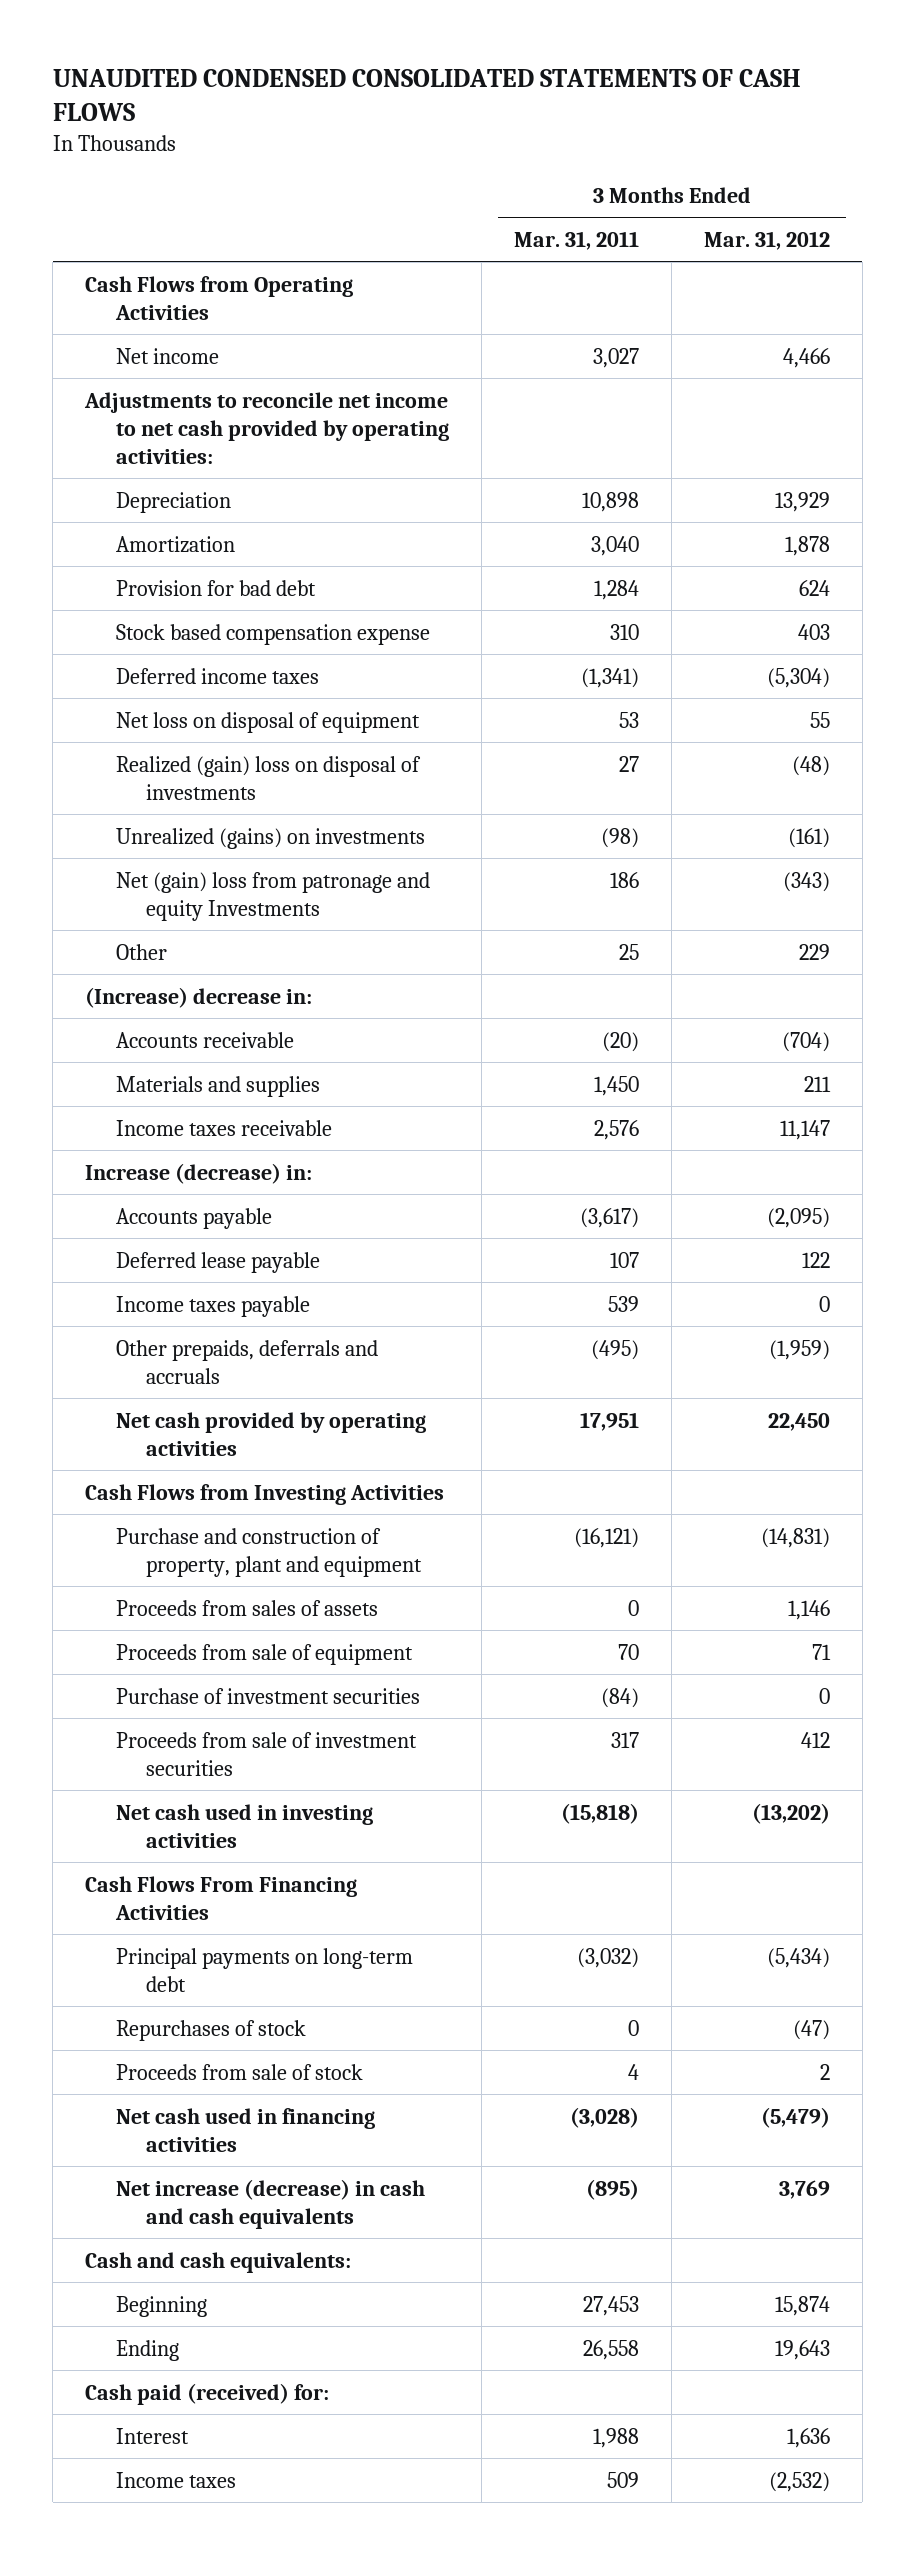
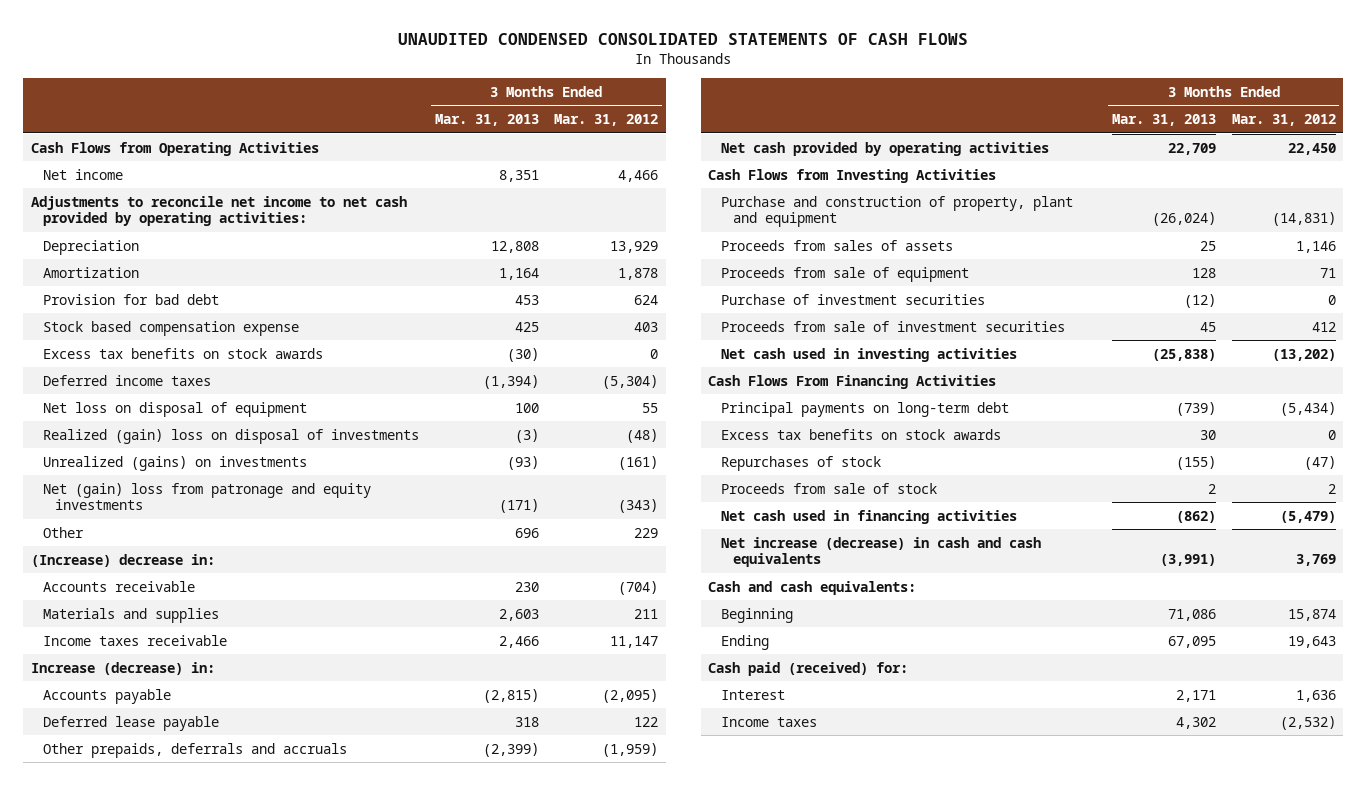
- | 3 Months Ended Mar. 31, 2011 | 3 Months Ended Mar. 31, 2012
+ | 3 Months Ended Mar. 31, 2013 | 3 Months Ended Mar. 31, 2012
+ Excess tax benefits on stock awards | (30) | 0
- Net (gain) loss from patronage and equity Investments | 186 | (343)
+ Net (gain) loss from patronage and equity investments | (171) | (343)
- Income taxes payable | 539 | 0
+ Excess tax benefits on stock awards | 30 | 0

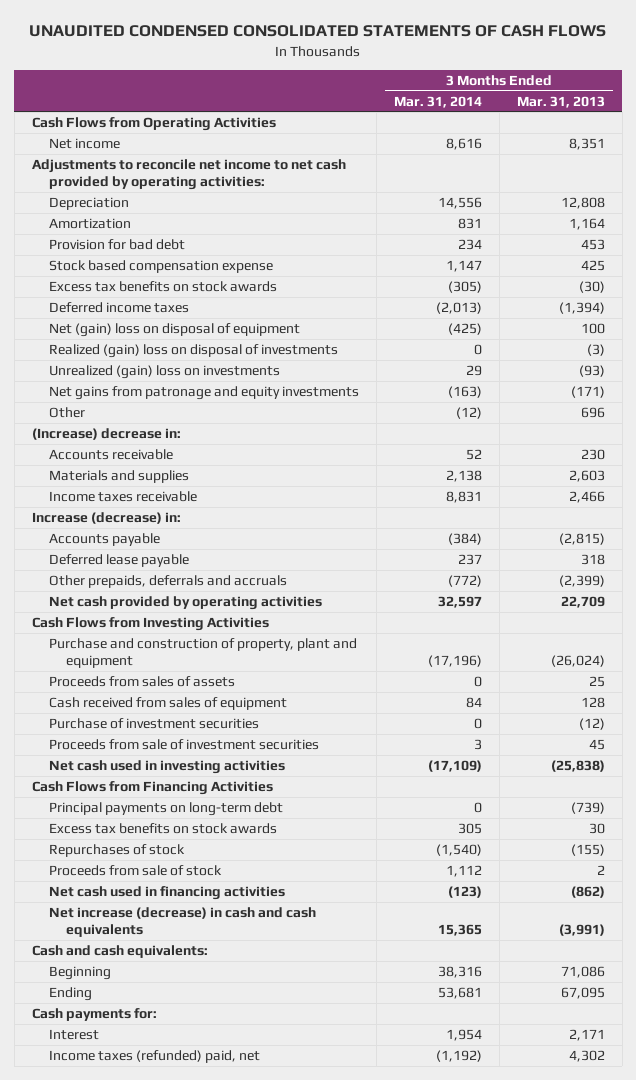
- | 3 Months Ended Mar. 31, 2013 | 3 Months Ended Mar. 31, 2012
+ | 3 Months Ended Mar. 31, 2014 | 3 Months Ended Mar. 31, 2013
- Net loss on disposal of equipment | 100 | 55
+ Net (gain) loss on disposal of equipment | (425) | 100
- Unrealized (gains) on investments | (93) | (161)
- Net (gain) loss from patronage and equity investments | (171) | (343)
+ Unrealized (gain) loss on investments | 29 | (93)
+ Net gains from patronage and equity investments | (163) | (171)
- Proceeds from sale of equipment | 128 | 71
+ Cash received from sales of equipment | 84 | 128
- Cash Flows From Financing Activities
+ Cash Flows from Financing Activities
- Cash paid (received) for:
+ Cash payments for:
- Income taxes | 4,302 | (2,532)
+ Income taxes (refunded) paid, net | (1,192) | 4,302

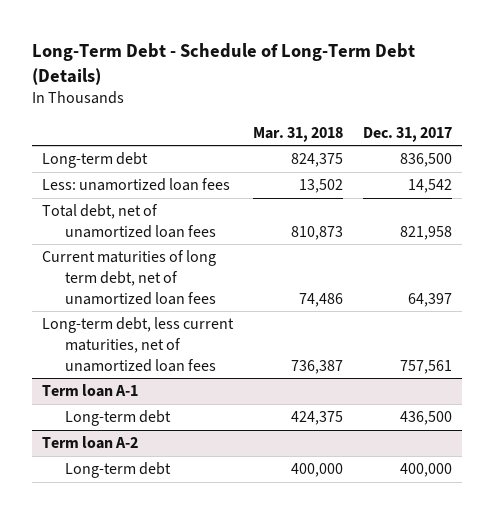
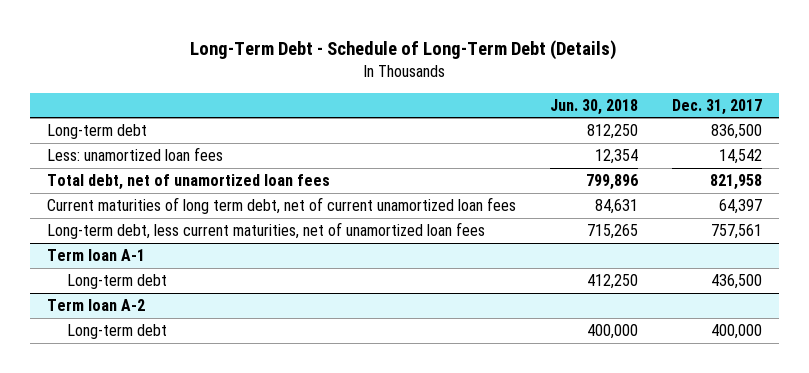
- | Mar. 31, 2018 | Dec. 31, 2017
+ | Jun. 30, 2018 | Dec. 31, 2017
- Current maturities of long term debt, net of unamortized loan fees | 74,486 | 64,397
+ Current maturities of long term debt, net of current unamortized loan fees | 84,631 | 64,397

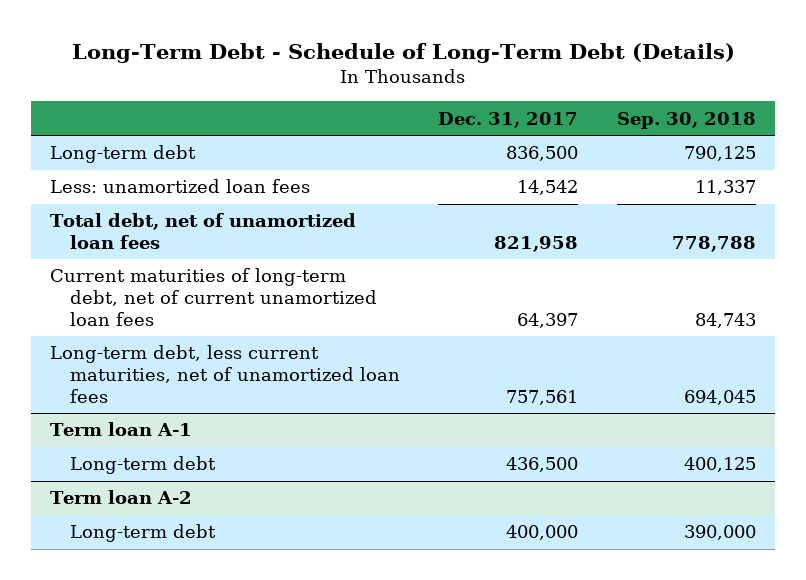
- | Jun. 30, 2018 | Dec. 31, 2017
+ | Dec. 31, 2017 | Sep. 30, 2018
- Current maturities of long term debt, net of current unamortized loan fees | 84,631 | 64,397
+ Current maturities of long-term debt, net of current unamortized loan fees | 64,397 | 84,743

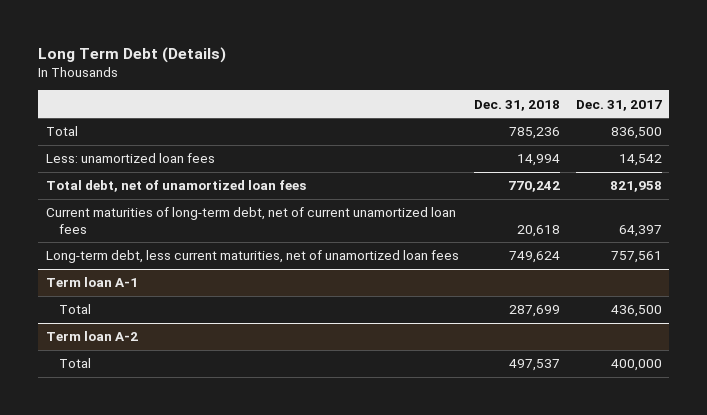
- Long-Term Debt - Schedule of Long-Term Debt (Details)
+ Long Term Debt (Details)
- | Dec. 31, 2017 | Sep. 30, 2018
+ | Dec. 31, 2018 | Dec. 31, 2017
- Long-term debt | 836,500 | 790,125
+ Total | 785,236 | 836,500
@ Term loan A-1
- Long-term debt | 436,500 | 400,125
+ Total | 287,699 | 436,500
@ Term loan A-2
- Long-term debt | 400,000 | 390,000
+ Total | 497,537 | 400,000

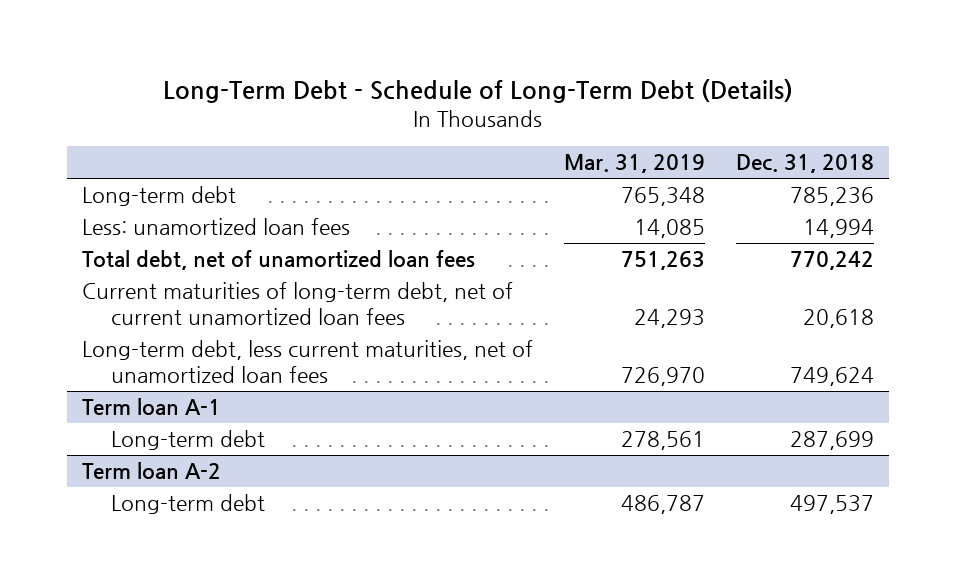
- Long Term Debt (Details)
+ Long-Term Debt - Schedule of Long-Term Debt (Details)
- | Dec. 31, 2018 | Dec. 31, 2017
+ | Mar. 31, 2019 | Dec. 31, 2018
- Total | 785,236 | 836,500
+ Long-term debt | 765,348 | 785,236
@ Term loan A-1
- Total | 287,699 | 436,500
+ Long-term debt | 278,561 | 287,699
@ Term loan A-2
- Total | 497,537 | 400,000
+ Long-term debt | 486,787 | 497,537

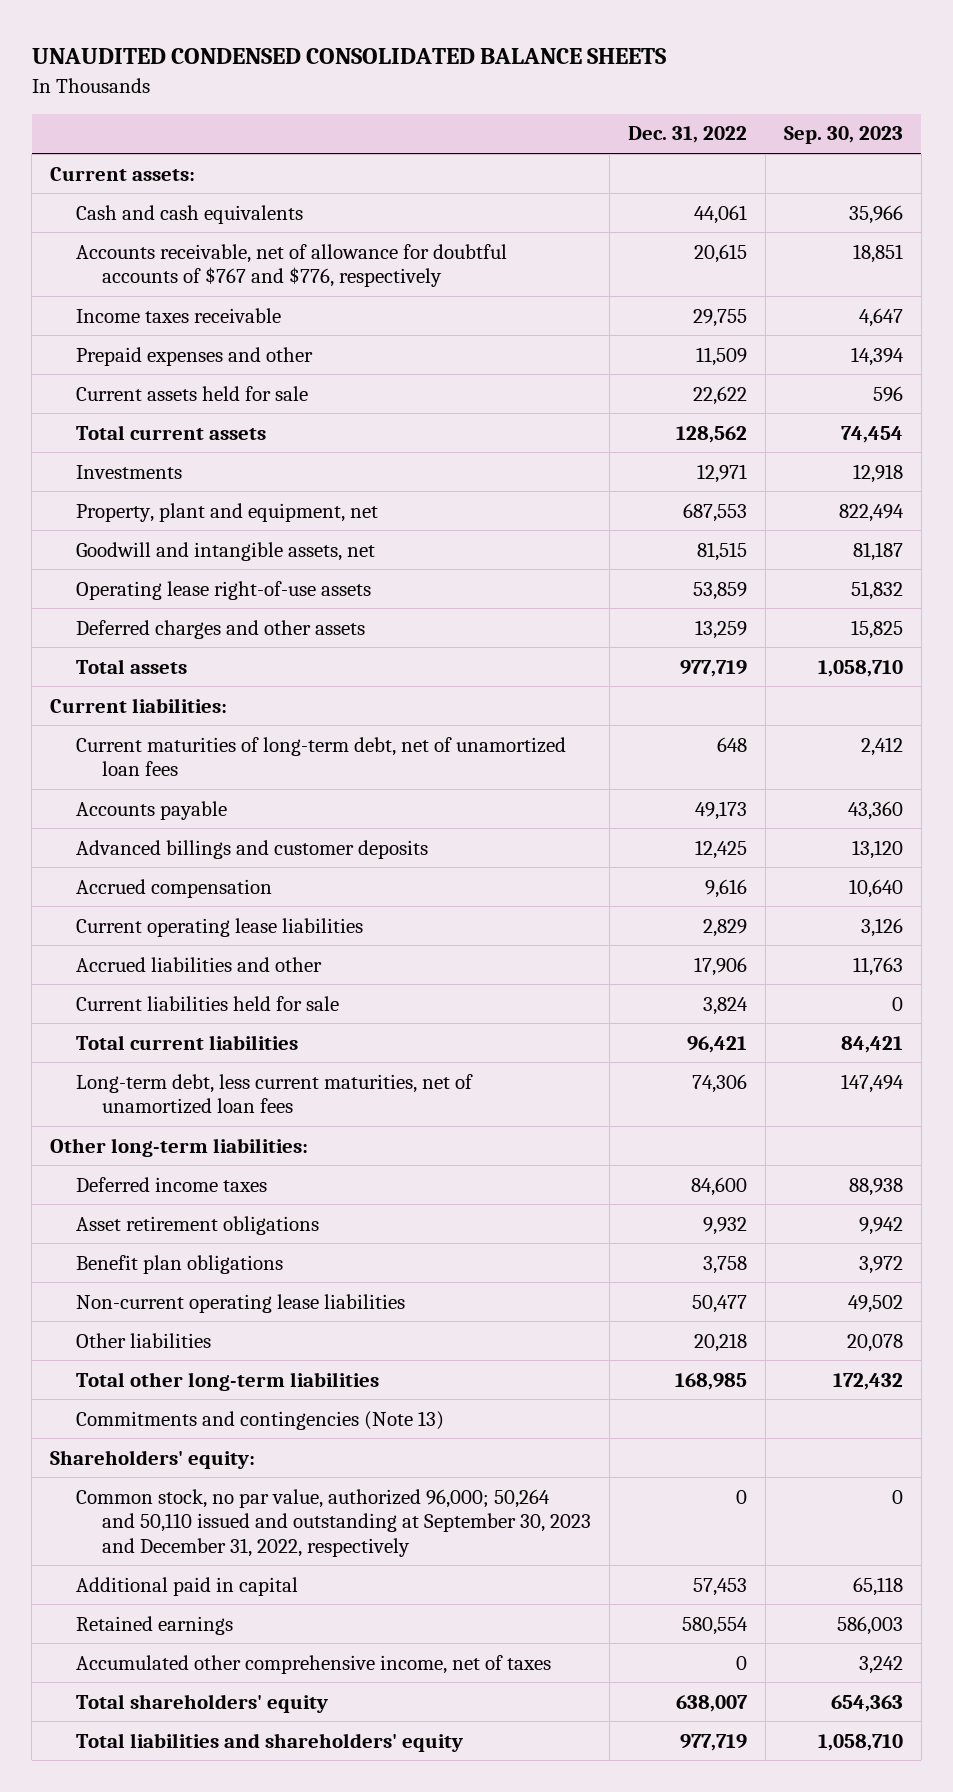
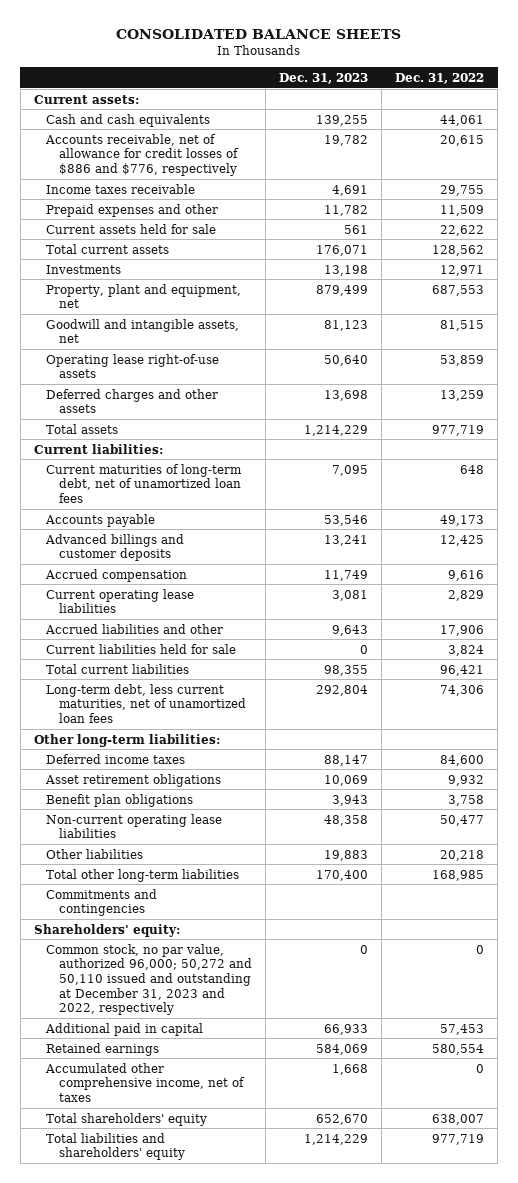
- UNAUDITED CONDENSED CONSOLIDATED BALANCE SHEETS
+ CONSOLIDATED BALANCE SHEETS
- | Dec. 31, 2022 | Sep. 30, 2023
+ | Dec. 31, 2023 | Dec. 31, 2022
- Accounts receivable, net of allowance for doubtful accounts of $767 and $776, respectively | 20,615 | 18,851
+ Accounts receivable, net of allowance for credit losses of $886 and $776, respectively | 19,782 | 20,615
- Commitments and contingencies (Note 13)
+ Commitments and contingencies
- Common stock, no par value, authorized 96,000; 50,264 and 50,110 issued and outstanding at September 30, 2023 and December 31, 2022, respectively | 0 | 0
+ Common stock, no par value, authorized 96,000; 50,272 and 50,110 issued and outstanding at December 31, 2023 and 2022, respectively | 0 | 0

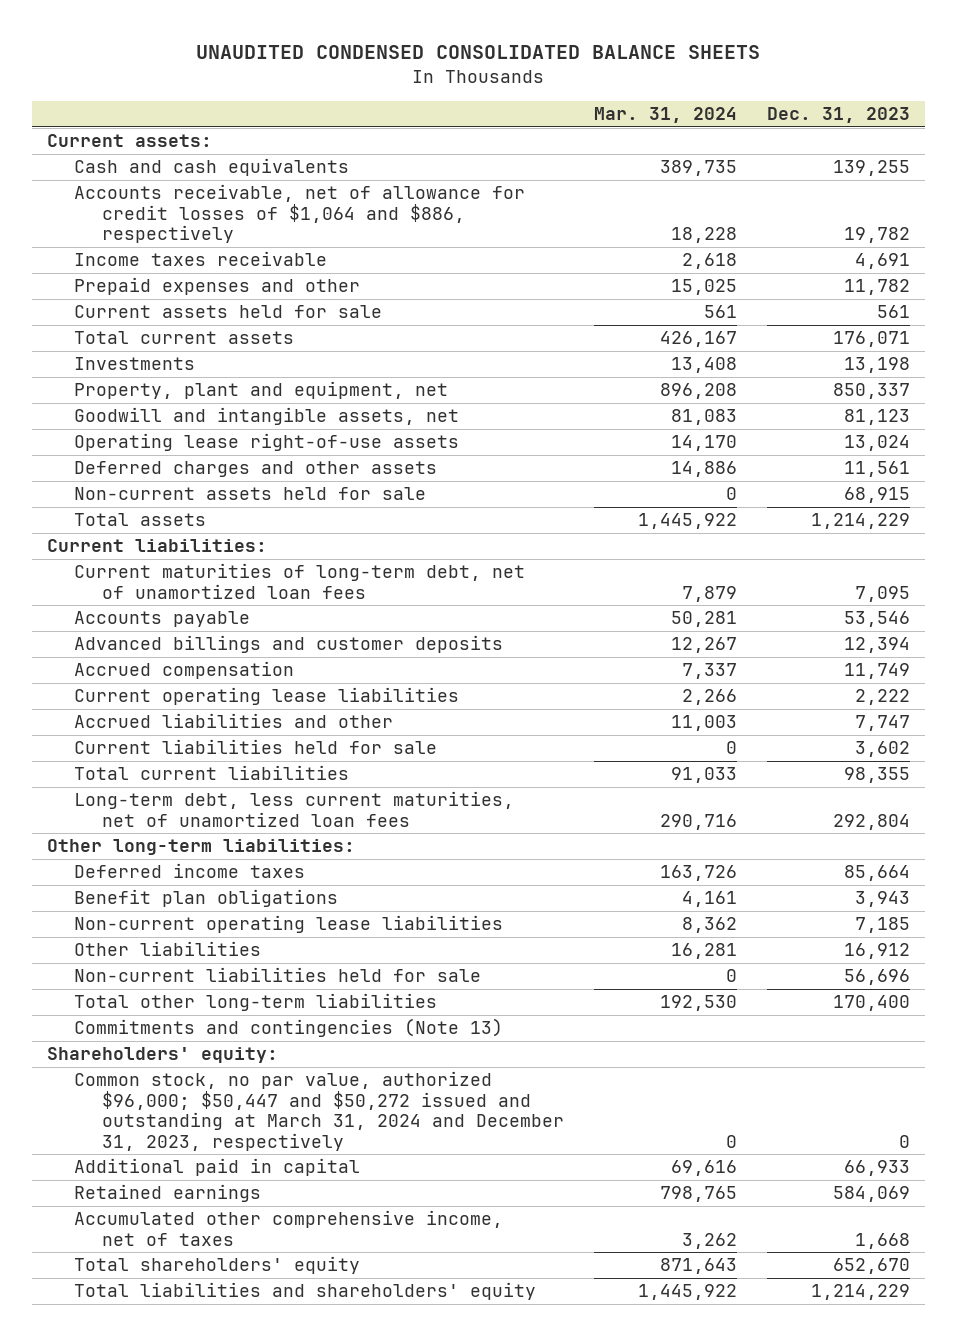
- CONSOLIDATED BALANCE SHEETS
+ UNAUDITED CONDENSED CONSOLIDATED BALANCE SHEETS
- | Dec. 31, 2023 | Dec. 31, 2022
+ | Mar. 31, 2024 | Dec. 31, 2023
- Accounts receivable, net of allowance for credit losses of $886 and $776, respectively | 19,782 | 20,615
+ Accounts receivable, net of allowance for credit losses of $1,064 and $886, respectively | 18,228 | 19,782
- Property, plant and equipment, net | 879,499 | 687,553
+ Property, plant and equipment, net | 896,208 | 850,337
- Operating lease right-of-use assets | 50,640 | 53,859
- Deferred charges and other assets | 13,698 | 13,259
+ Operating lease right-of-use assets | 14,170 | 13,024
+ Deferred charges and other assets | 14,886 | 11,561
+ Non-current assets held for sale | 0 | 68,915
- Advanced billings and customer deposits | 13,241 | 12,425
+ Advanced billings and customer deposits | 12,267 | 12,394
- Current operating lease liabilities | 3,081 | 2,829
- Accrued liabilities and other | 9,643 | 17,906
- Current liabilities held for sale | 0 | 3,824
+ Current operating lease liabilities | 2,266 | 2,222
+ Accrued liabilities and other | 11,003 | 7,747
+ Current liabilities held for sale | 0 | 3,602
- Deferred income taxes | 88,147 | 84,600
- Asset retirement obligations | 10,069 | 9,932
+ Deferred income taxes | 163,726 | 85,664
- Non-current operating lease liabilities | 48,358 | 50,477
- Other liabilities | 19,883 | 20,218
+ Non-current operating lease liabilities | 8,362 | 7,185
+ Other liabilities | 16,281 | 16,912
+ Non-current liabilities held for sale | 0 | 56,696
- Commitments and contingencies
+ Commitments and contingencies (Note 13)
- Common stock, no par value, authorized 96,000; 50,272 and 50,110 issued and outstanding at December 31, 2023 and 2022, respectively | 0 | 0
+ Common stock, no par value, authorized $96,000; $50,447 and $50,272 issued and outstanding at March 31, 2024 and December 31, 2023, respectively | 0 | 0

